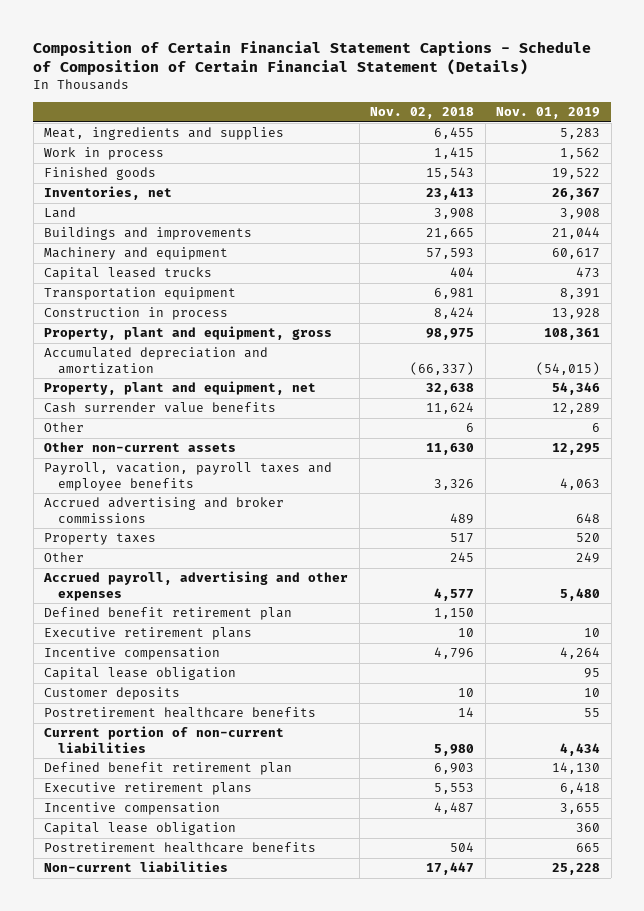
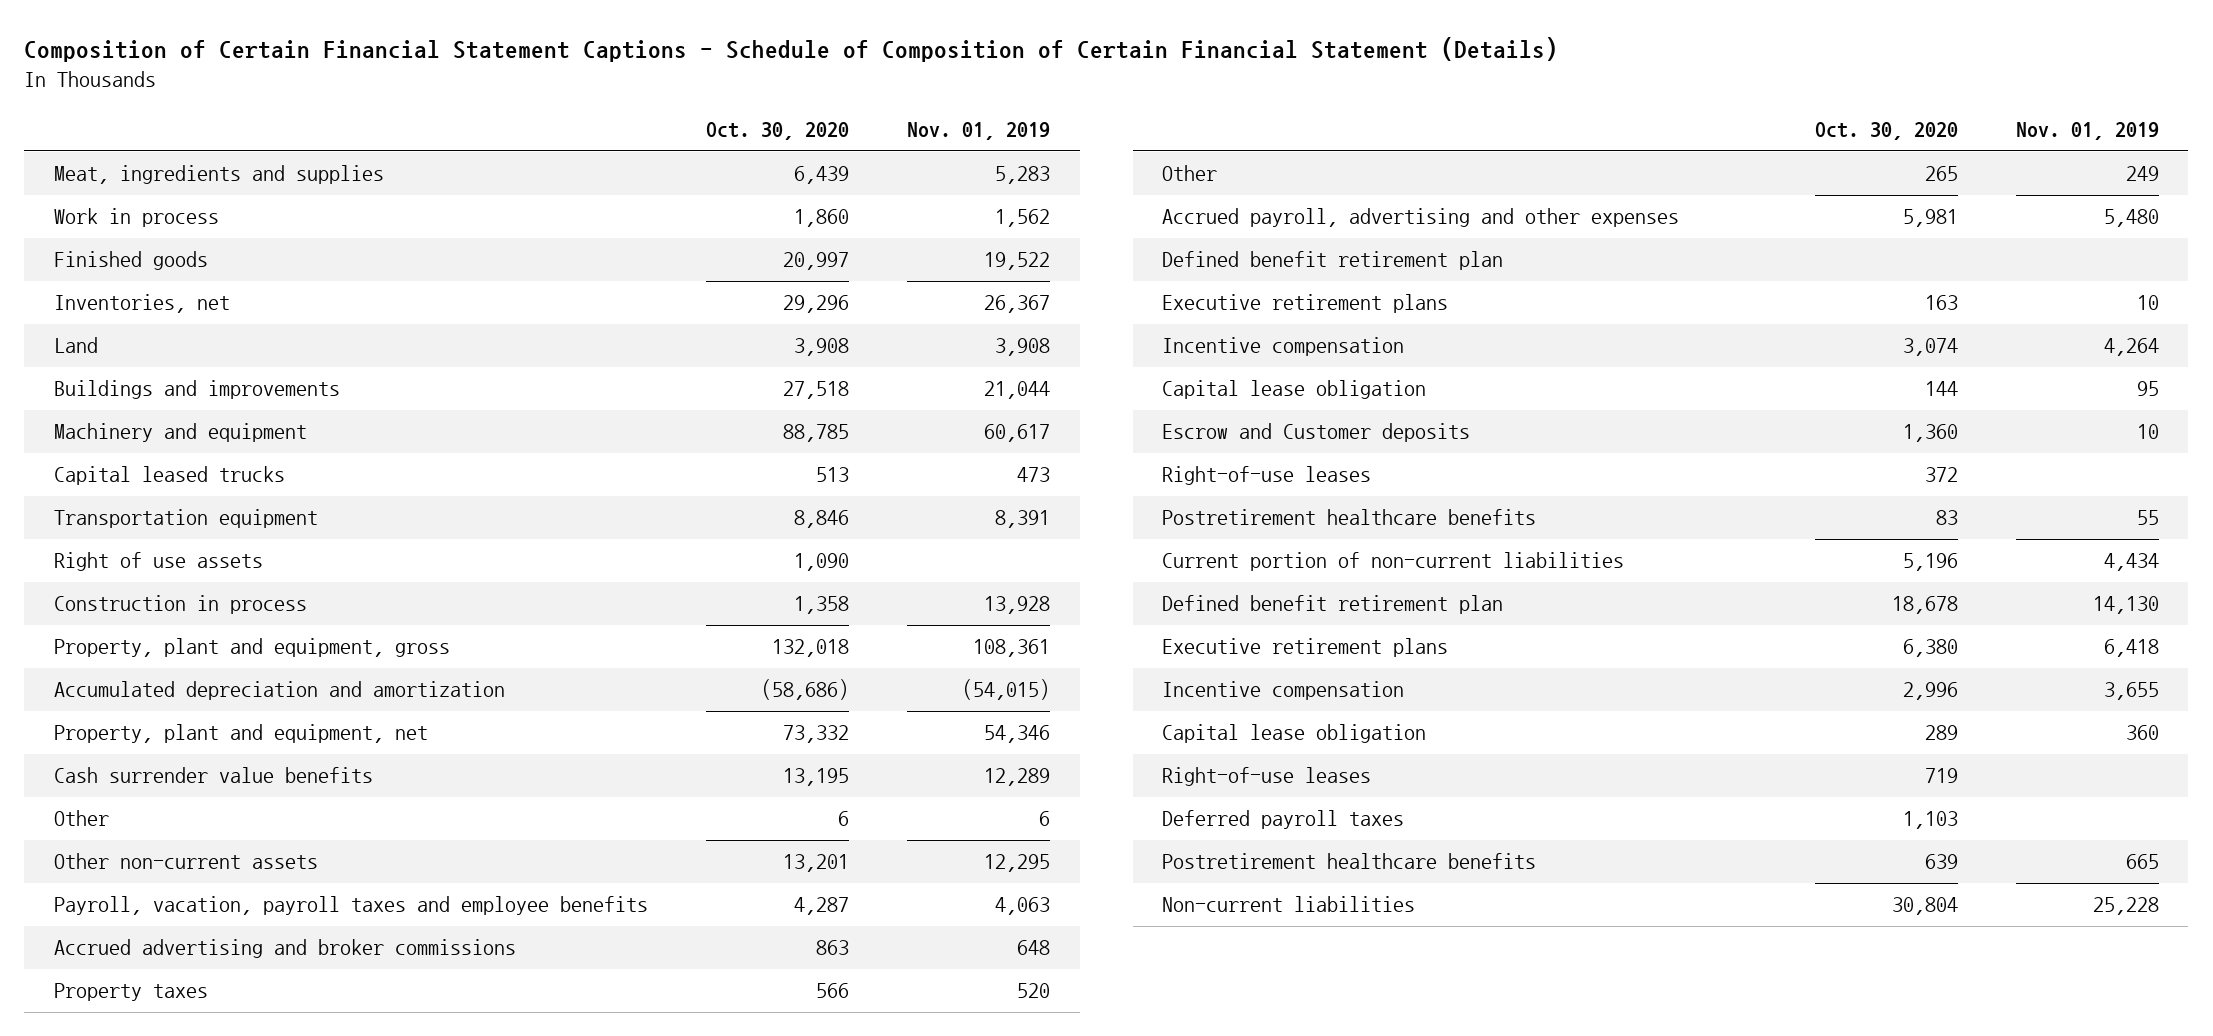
- | Nov. 02, 2018 | Nov. 01, 2019
+ | Oct. 30, 2020 | Nov. 01, 2019
+ Right of use assets | 1,090 |
- Customer deposits | 10 | 10
+ Escrow and Customer deposits | 1,360 | 10
+ Right-of-use leases | 372 |
+ Right-of-use leases | 719 |
+ Deferred payroll taxes | 1,103 |

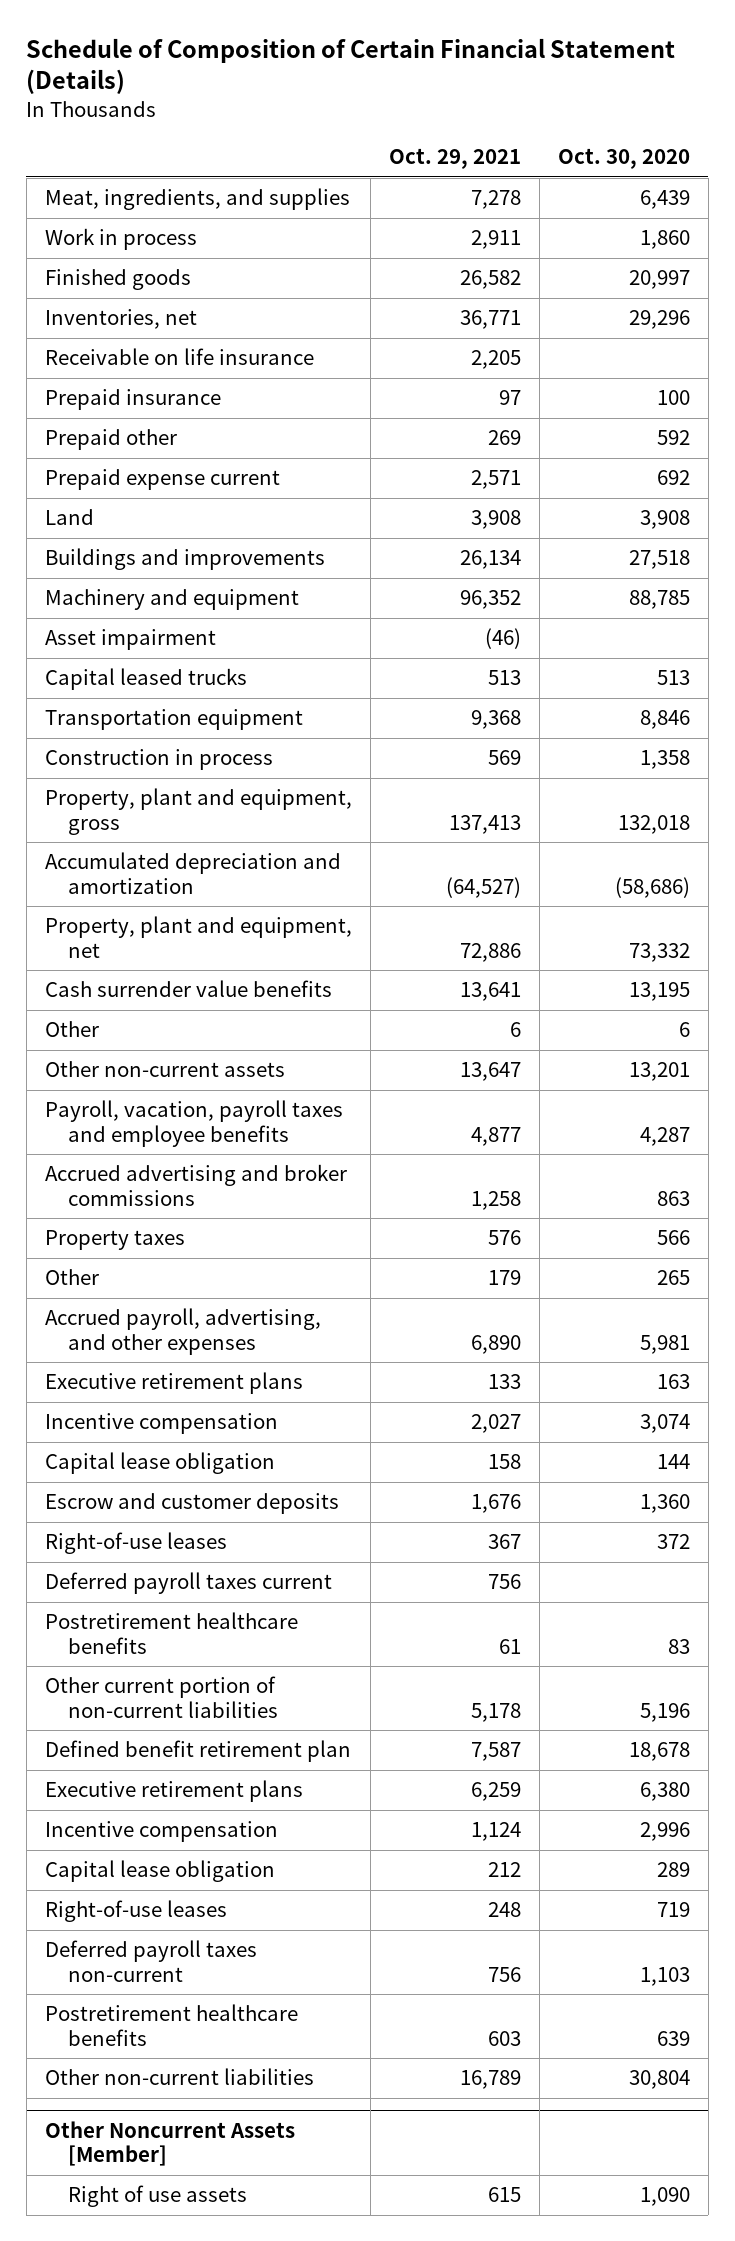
- Composition of Certain Financial Statement Captions - Schedule of Composition of Certain Financial Statement (Details)
+ Schedule of Composition of Certain Financial Statement (Details)
- | Oct. 30, 2020 | Nov. 01, 2019
+ | Oct. 29, 2021 | Oct. 30, 2020
- Meat, ingredients and supplies | 6,439 | 5,283
+ Meat, ingredients, and supplies | 7,278 | 6,439
+ Receivable on life insurance | 2,205 |
+ Prepaid insurance | 97 | 100
+ Prepaid other | 269 | 592
+ Prepaid expense current | 2,571 | 692
+ Asset impairment | (46) |
- Right of use assets | 1,090 |
- Accrued payroll, advertising and other expenses | 5,981 | 5,480
- Defined benefit retirement plan
+ Accrued payroll, advertising, and other expenses | 6,890 | 5,981
- Escrow and Customer deposits | 1,360 | 10
+ Escrow and customer deposits | 1,676 | 1,360
+ Deferred payroll taxes current | 756 |
- Current portion of non-current liabilities | 5,196 | 4,434
+ Other current portion of non-current liabilities | 5,178 | 5,196
- Deferred payroll taxes | 1,103 |
+ Deferred payroll taxes non-current | 756 | 1,103
- Non-current liabilities | 30,804 | 25,228
+ Other non-current liabilities | 16,789 | 30,804
+ Other Noncurrent Assets [Member]
+ Right of use assets | 615 | 1,090

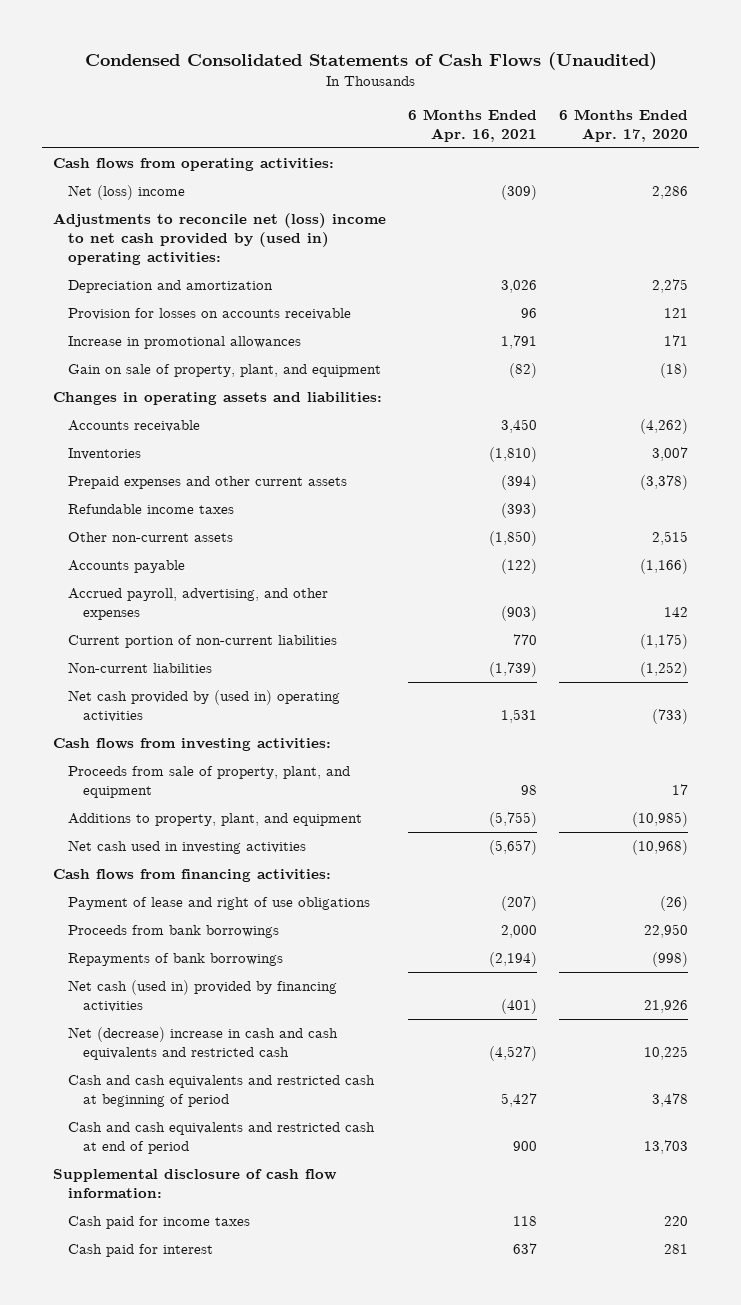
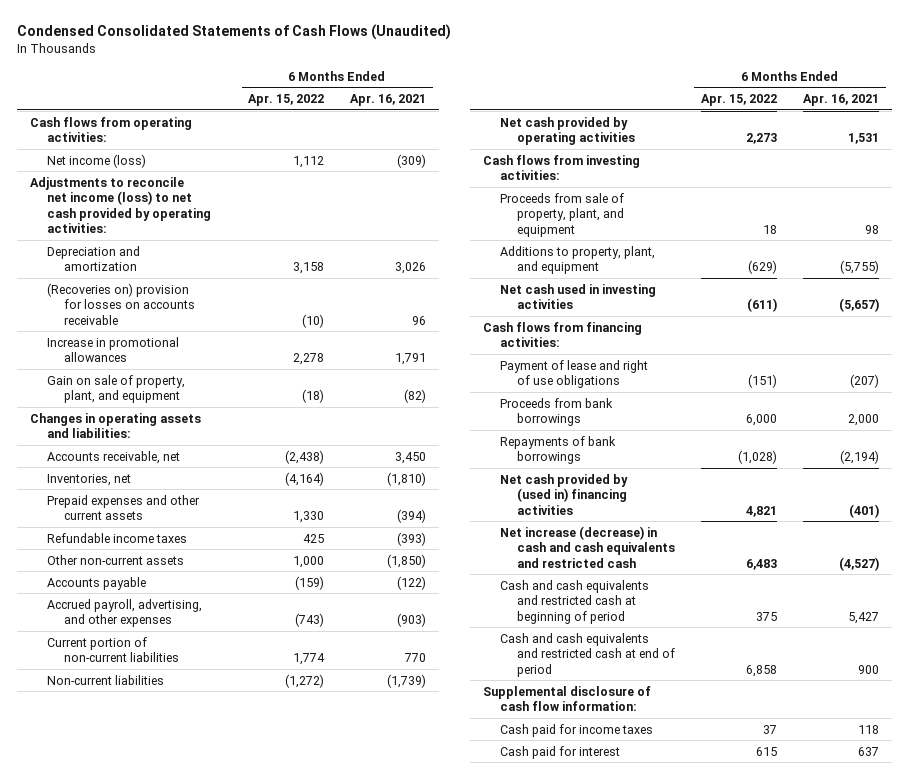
- | 6 Months Ended Apr. 16, 2021 | 6 Months Ended Apr. 17, 2020
+ | 6 Months Ended Apr. 15, 2022 | 6 Months Ended Apr. 16, 2021
- Net (loss) income | (309) | 2,286
- Adjustments to reconcile net (loss) income to net cash provided by (used in) operating activities:
+ Net income (loss) | 1,112 | (309)
+ Adjustments to reconcile net income (loss) to net cash provided by operating activities:
- Provision for losses on accounts receivable | 96 | 121
+ (Recoveries on) provision for losses on accounts receivable | (10) | 96
- Accounts receivable | 3,450 | (4,262)
- Inventories | (1,810) | 3,007
+ Accounts receivable, net | (2,438) | 3,450
+ Inventories, net | (4,164) | (1,810)
- Net cash provided by (used in) operating activities | 1,531 | (733)
+ Net cash provided by operating activities | 2,273 | 1,531
- Net cash (used in) provided by financing activities | (401) | 21,926
- Net (decrease) increase in cash and cash equivalents and restricted cash | (4,527) | 10,225
+ Net cash provided by (used in) financing activities | 4,821 | (401)
+ Net increase (decrease) in cash and cash equivalents and restricted cash | 6,483 | (4,527)

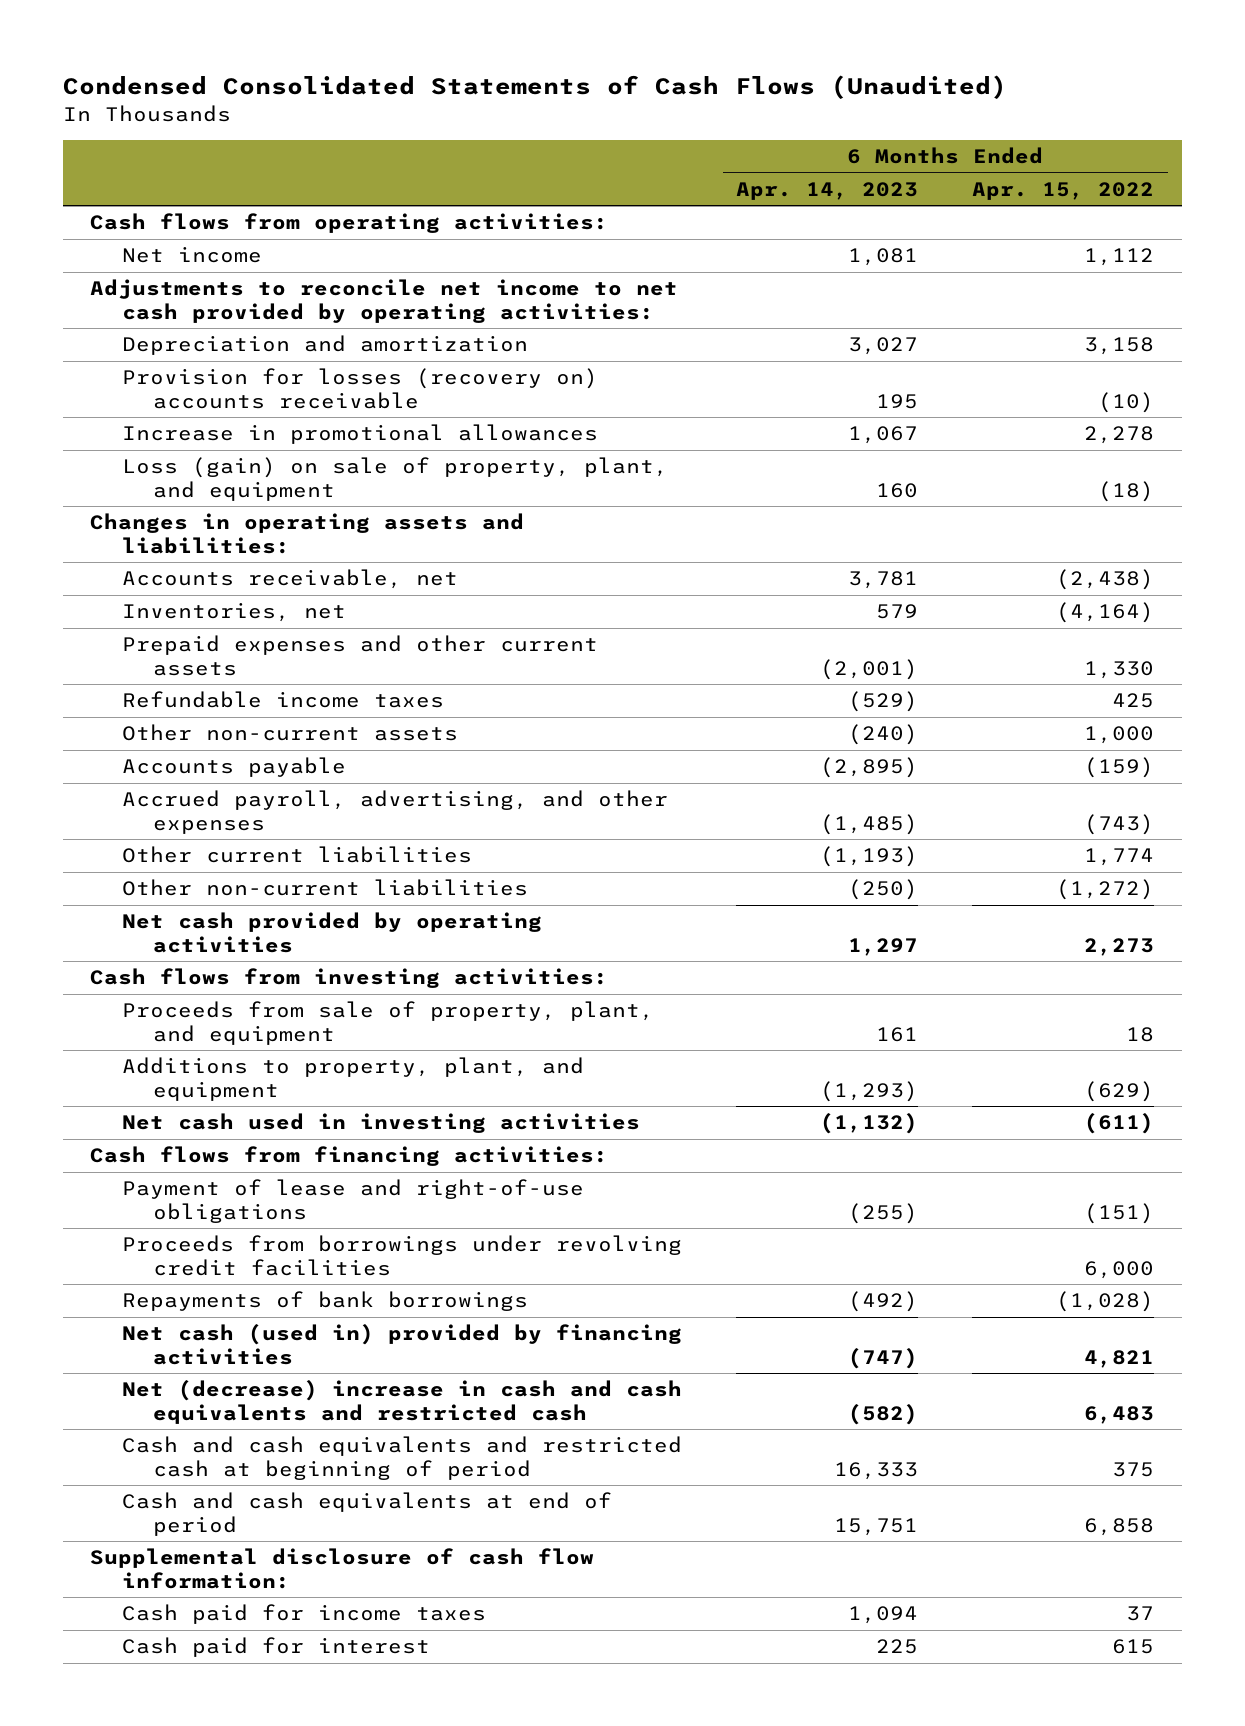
- | 6 Months Ended Apr. 15, 2022 | 6 Months Ended Apr. 16, 2021
+ | 6 Months Ended Apr. 14, 2023 | 6 Months Ended Apr. 15, 2022
- Net income (loss) | 1,112 | (309)
- Adjustments to reconcile net income (loss) to net cash provided by operating activities:
+ Net income | 1,081 | 1,112
+ Adjustments to reconcile net income to net cash provided by operating activities:
- (Recoveries on) provision for losses on accounts receivable | (10) | 96
+ Provision for losses (recovery on) accounts receivable | 195 | (10)
- Gain on sale of property, plant, and equipment | (18) | (82)
+ Loss (gain) on sale of property, plant, and equipment | 160 | (18)
- Current portion of non-current liabilities | 1,774 | 770
- Non-current liabilities | (1,272) | (1,739)
+ Other current liabilities | (1,193) | 1,774
+ Other non-current liabilities | (250) | (1,272)
- Payment of lease and right of use obligations | (151) | (207)
- Proceeds from bank borrowings | 6,000 | 2,000
+ Payment of lease and right-of-use obligations | (255) | (151)
+ Proceeds from borrowings under revolving credit facilities | | 6,000
- Net cash provided by (used in) financing activities | 4,821 | (401)
- Net increase (decrease) in cash and cash equivalents and restricted cash | 6,483 | (4,527)
+ Net cash (used in) provided by financing activities | (747) | 4,821
+ Net (decrease) increase in cash and cash equivalents and restricted cash | (582) | 6,483
- Cash and cash equivalents and restricted cash at end of period | 6,858 | 900
+ Cash and cash equivalents at end of period | 15,751 | 6,858

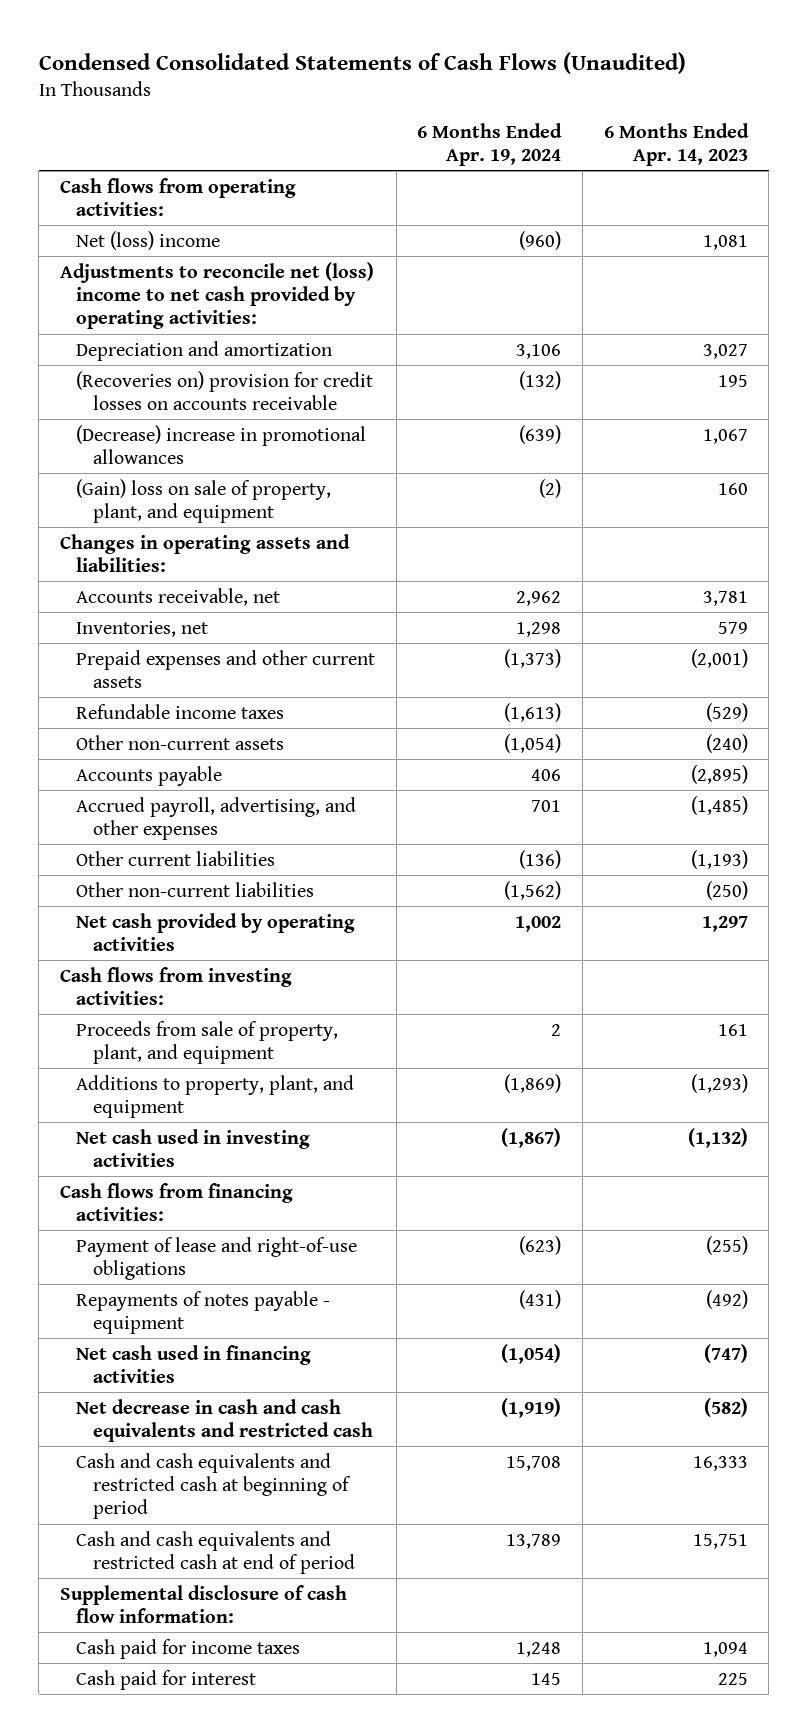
- | 6 Months Ended Apr. 14, 2023 | 6 Months Ended Apr. 15, 2022
+ | 6 Months Ended Apr. 19, 2024 | 6 Months Ended Apr. 14, 2023
- Net income | 1,081 | 1,112
- Adjustments to reconcile net income to net cash provided by operating activities:
+ Net (loss) income | (960) | 1,081
+ Adjustments to reconcile net (loss) income to net cash provided by operating activities:
- Provision for losses (recovery on) accounts receivable | 195 | (10)
- Increase in promotional allowances | 1,067 | 2,278
- Loss (gain) on sale of property, plant, and equipment | 160 | (18)
+ (Recoveries on) provision for credit losses on accounts receivable | (132) | 195
+ (Decrease) increase in promotional allowances | (639) | 1,067
+ (Gain) loss on sale of property, plant, and equipment | (2) | 160
- Proceeds from borrowings under revolving credit facilities | | 6,000
- Repayments of bank borrowings | (492) | (1,028)
- Net cash (used in) provided by financing activities | (747) | 4,821
- Net (decrease) increase in cash and cash equivalents and restricted cash | (582) | 6,483
+ Repayments of notes payable - equipment | (431) | (492)
+ Net cash used in financing activities | (1,054) | (747)
+ Net decrease in cash and cash equivalents and restricted cash | (1,919) | (582)
- Cash and cash equivalents at end of period | 15,751 | 6,858
+ Cash and cash equivalents and restricted cash at end of period | 13,789 | 15,751

